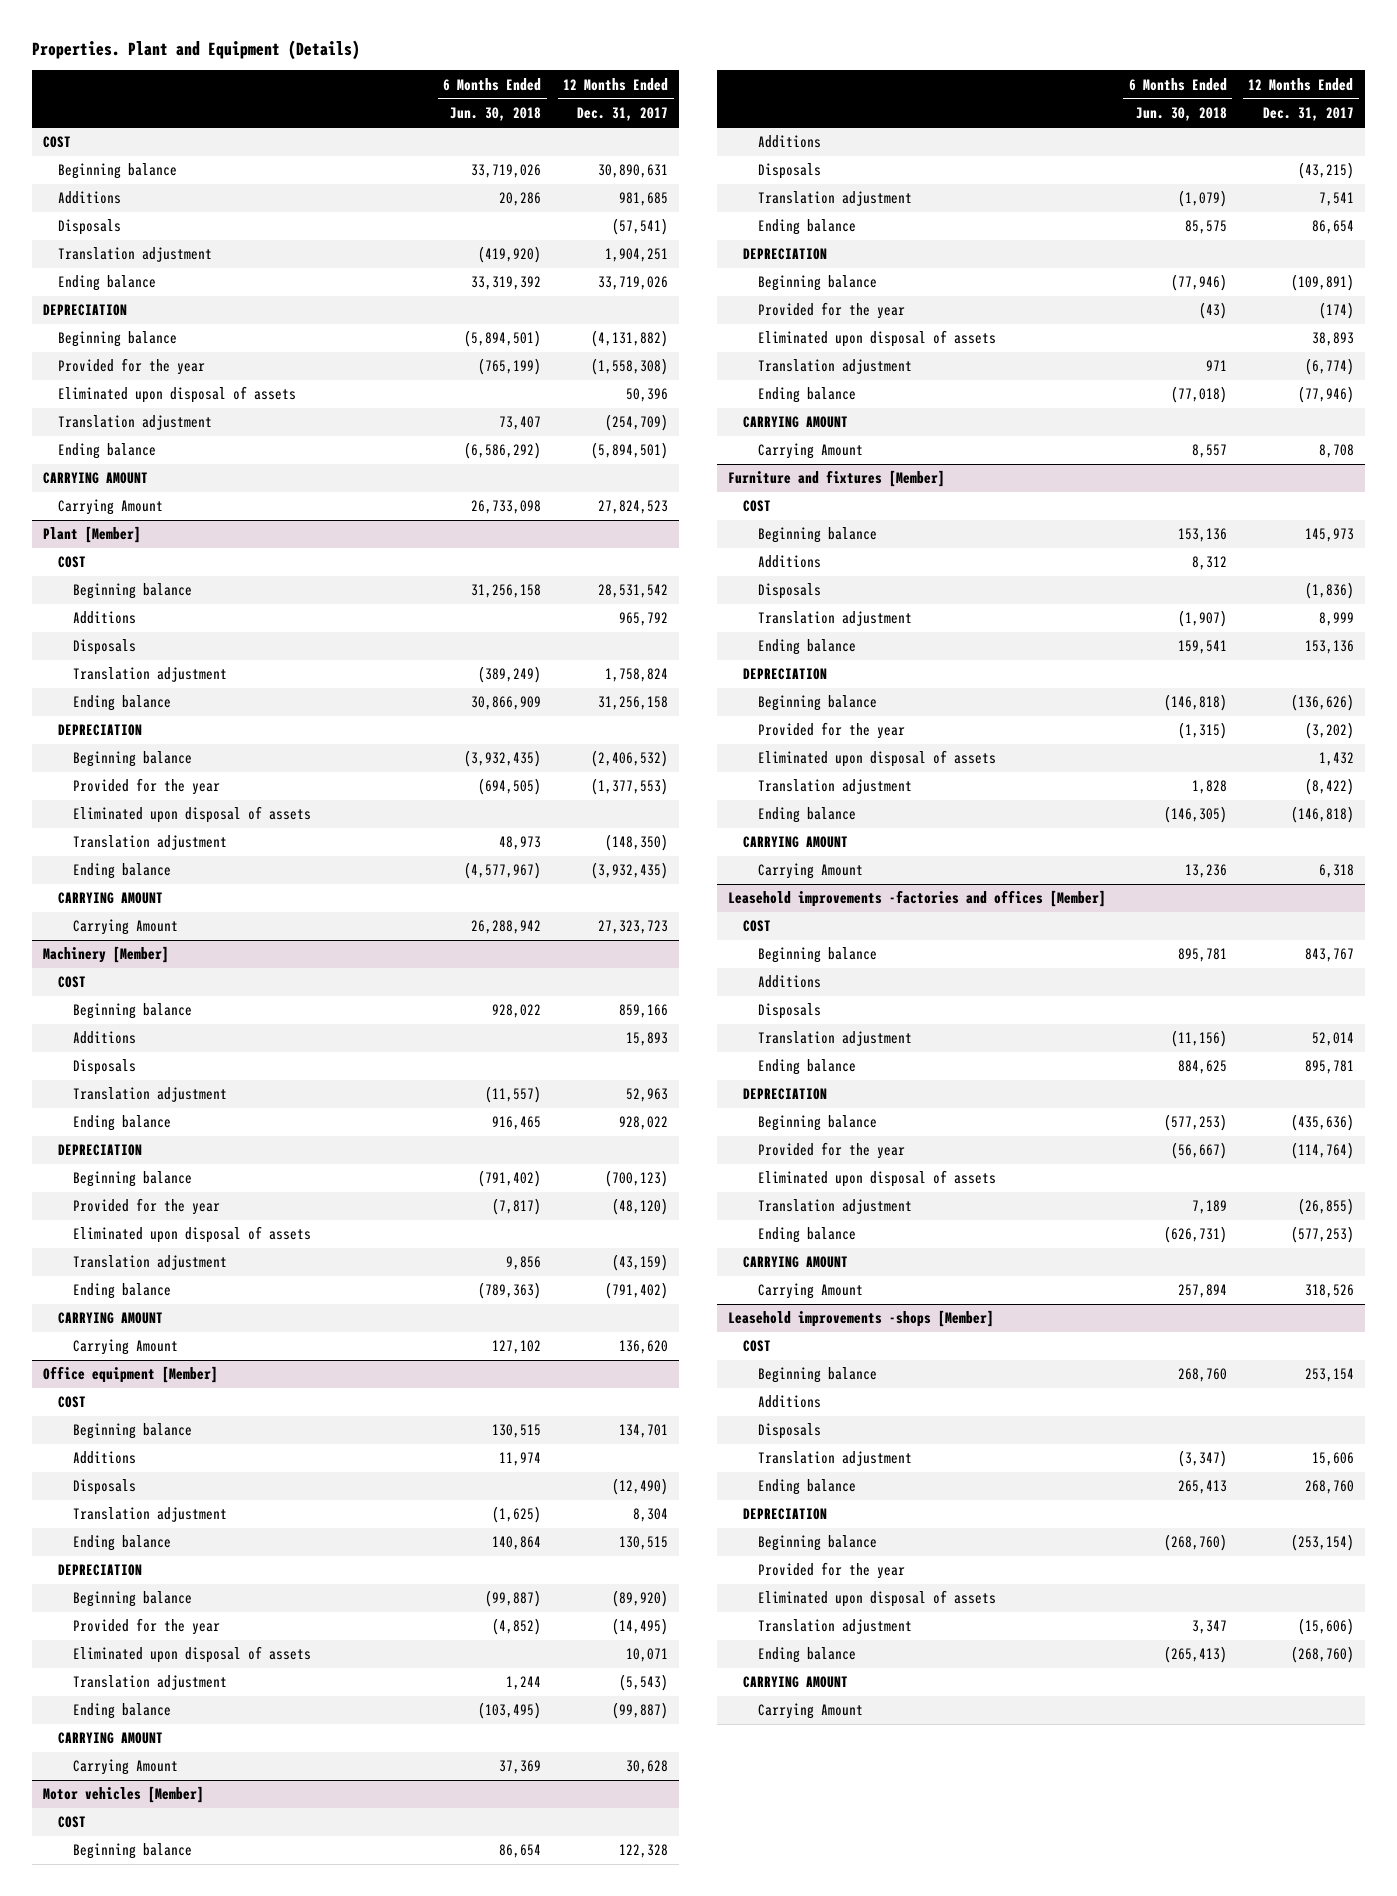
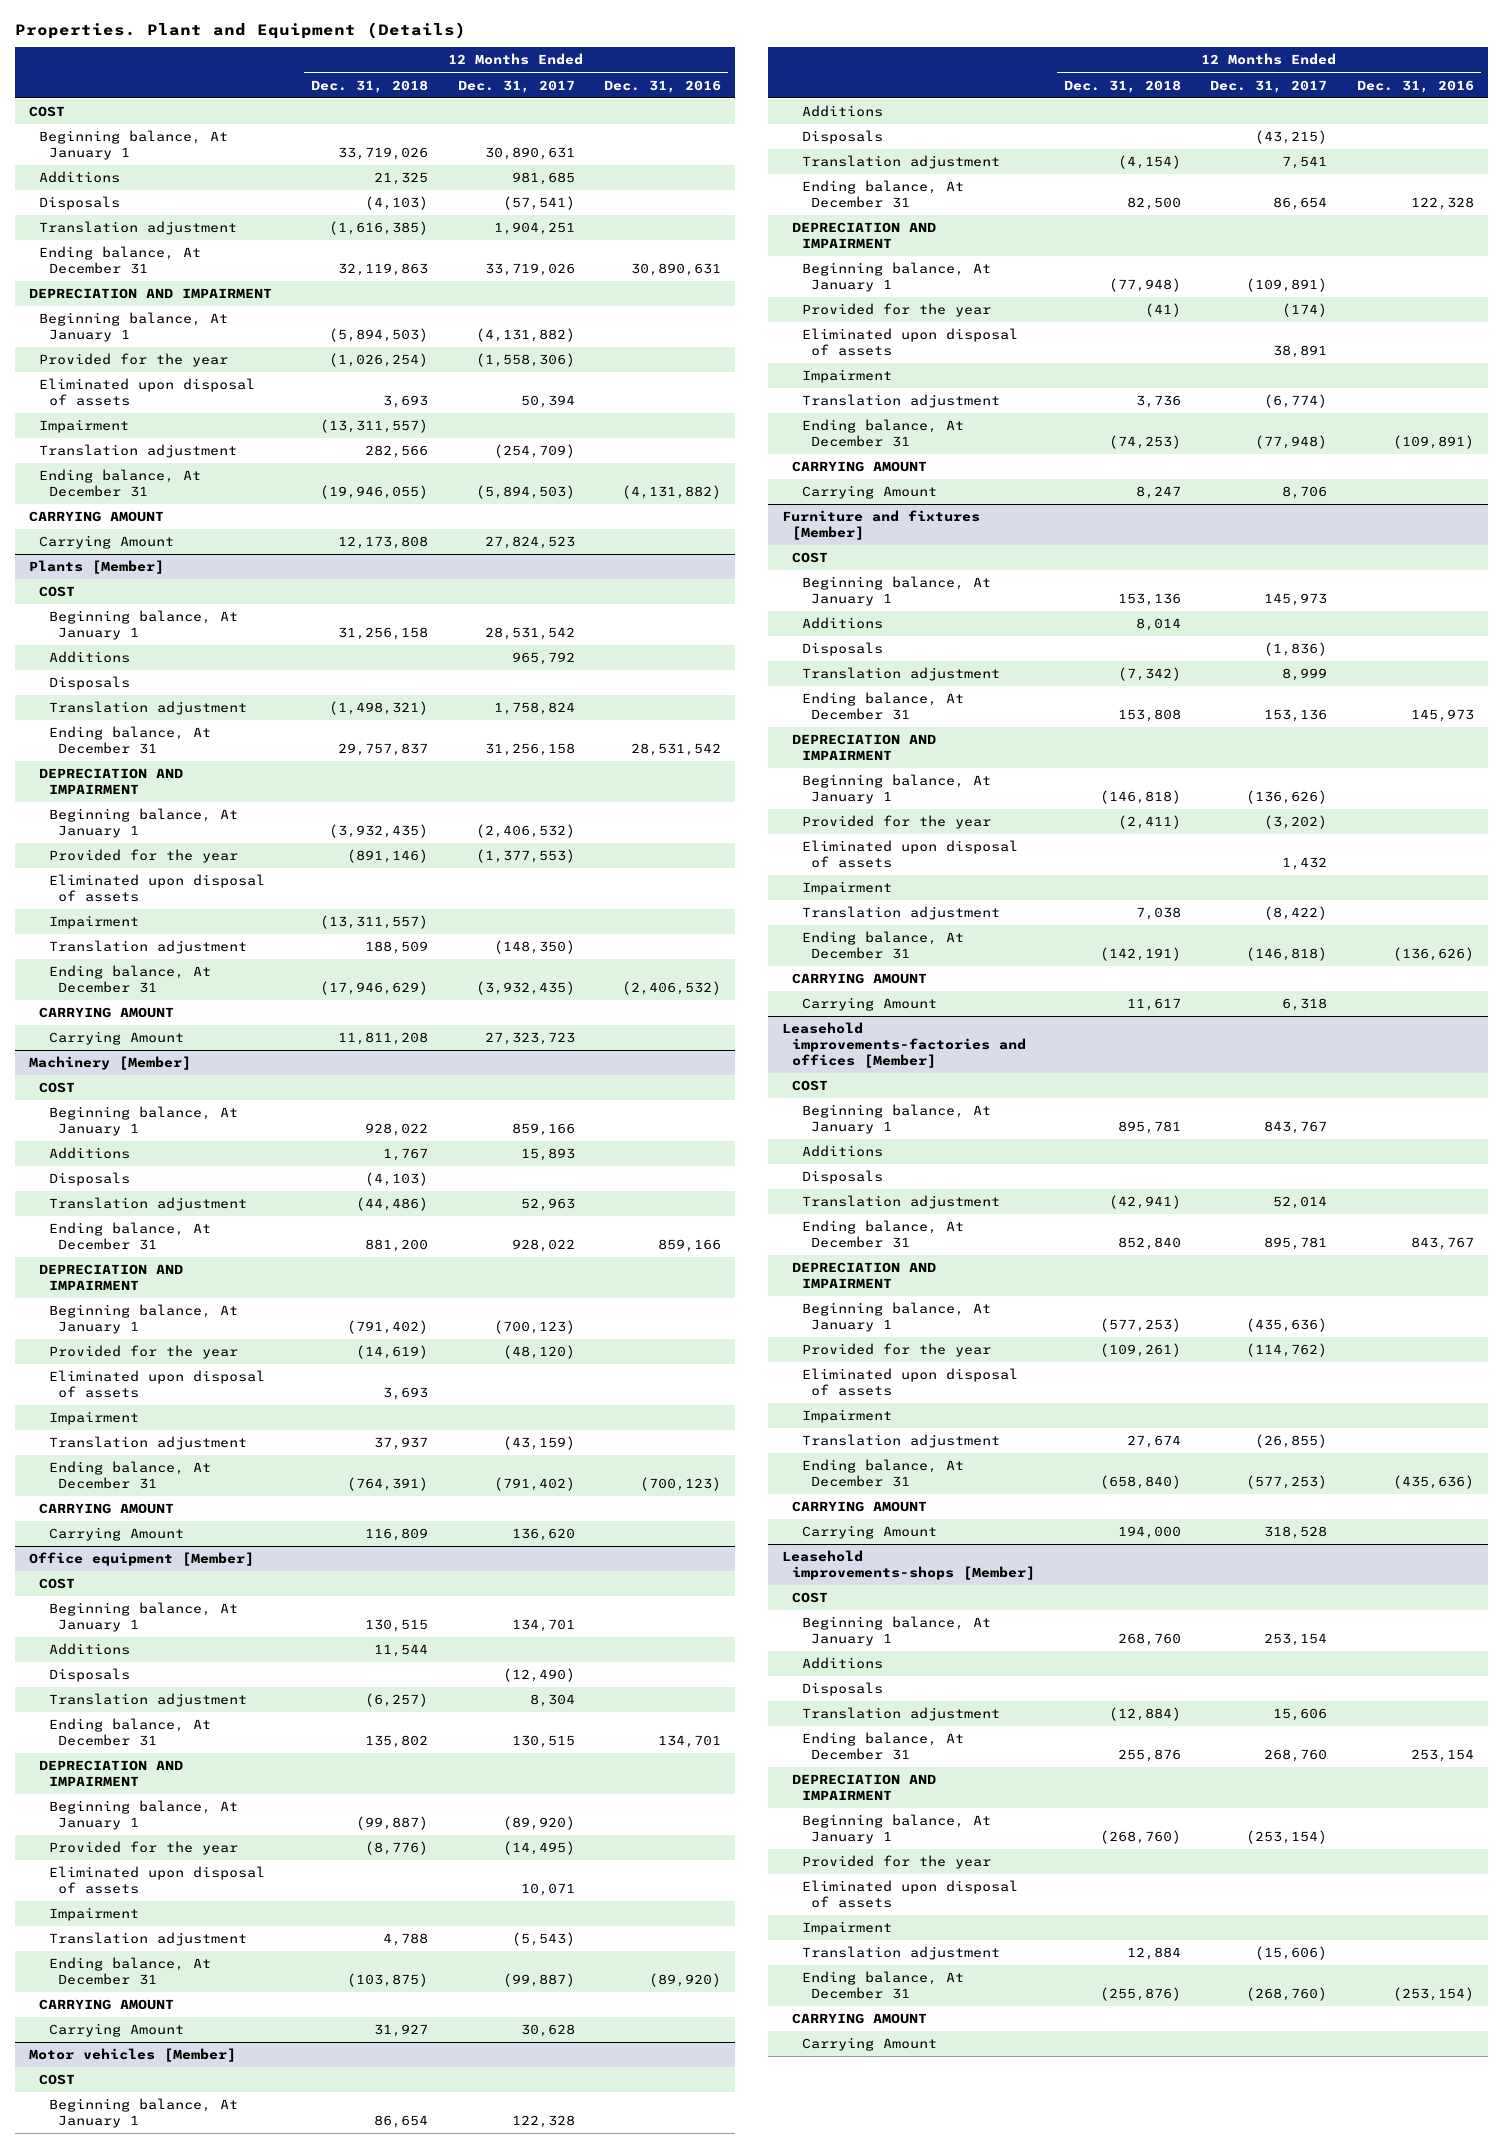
- | 6 Months Ended Jun. 30, 2018 | 12 Months Ended Dec. 31, 2017
+ | 12 Months Ended Dec. 31, 2018 | 12 Months Ended Dec. 31, 2017 | 12 Months Ended Dec. 31, 2016
- Beginning balance | 33,719,026 | 30,890,631
+ Beginning balance, At January 1 | 33,719,026 | 30,890,631 |
- Ending balance | 33,319,392 | 33,719,026
- DEPRECIATION
- Beginning balance | (5,894,501) | (4,131,882)
- Provided for the year | (765,199) | (1,558,308)
- Eliminated upon disposal of assets | | 50,396
+ Ending balance, At December 31 | 32,119,863 | 33,719,026 | 30,890,631
+ DEPRECIATION AND IMPAIRMENT
+ Beginning balance, At January 1 | (5,894,503) | (4,131,882) |
+ Provided for the year | (1,026,254) | (1,558,306) |
+ Eliminated upon disposal of assets | 3,693 | 50,394 |
+ Impairment | (13,311,557) | |
- Ending balance | (6,586,292) | (5,894,501)
+ Ending balance, At December 31 | (19,946,055) | (5,894,503) | (4,131,882)
- Plant [Member]
+ Plants [Member]
- Beginning balance | 31,256,158 | 28,531,542
+ Beginning balance, At January 1 | 31,256,158 | 28,531,542 |
- Ending balance | 30,866,909 | 31,256,158
- DEPRECIATION
- Beginning balance | (3,932,435) | (2,406,532)
+ Ending balance, At December 31 | 29,757,837 | 31,256,158 | 28,531,542
+ DEPRECIATION AND IMPAIRMENT
+ Beginning balance, At January 1 | (3,932,435) | (2,406,532) |
+ Impairment | (13,311,557) | |
- Ending balance | (4,577,967) | (3,932,435)
+ Ending balance, At December 31 | (17,946,629) | (3,932,435) | (2,406,532)
@ Machinery [Member]
- Beginning balance | 928,022 | 859,166
+ Beginning balance, At January 1 | 928,022 | 859,166 |
- Ending balance | 916,465 | 928,022
- DEPRECIATION
- Beginning balance | (791,402) | (700,123)
+ Ending balance, At December 31 | 881,200 | 928,022 | 859,166
+ DEPRECIATION AND IMPAIRMENT
+ Beginning balance, At January 1 | (791,402) | (700,123) |
+ Impairment
- Ending balance | (789,363) | (791,402)
+ Ending balance, At December 31 | (764,391) | (791,402) | (700,123)
@ Office equipment [Member]
- Beginning balance | 130,515 | 134,701
+ Beginning balance, At January 1 | 130,515 | 134,701 |
- Ending balance | 140,864 | 130,515
- DEPRECIATION
- Beginning balance | (99,887) | (89,920)
+ Ending balance, At December 31 | 135,802 | 130,515 | 134,701
+ DEPRECIATION AND IMPAIRMENT
+ Beginning balance, At January 1 | (99,887) | (89,920) |
+ Impairment
- Ending balance | (103,495) | (99,887)
+ Ending balance, At December 31 | (103,875) | (99,887) | (89,920)
@ Motor vehicles [Member]
- Beginning balance | 86,654 | 122,328
+ Beginning balance, At January 1 | 86,654 | 122,328 |
- Ending balance | 85,575 | 86,654
- DEPRECIATION
- Beginning balance | (77,946) | (109,891)
+ Ending balance, At December 31 | 82,500 | 86,654 | 122,328
+ DEPRECIATION AND IMPAIRMENT
+ Beginning balance, At January 1 | (77,948) | (109,891) |
- Eliminated upon disposal of assets | | 38,893
+ Eliminated upon disposal of assets | | 38,891 |
+ Impairment
- Ending balance | (77,018) | (77,946)
+ Ending balance, At December 31 | (74,253) | (77,948) | (109,891)
- Carrying Amount | 8,557 | 8,708
+ Carrying Amount | 8,247 | 8,706 |
@ Furniture and fixtures [Member]
- Beginning balance | 153,136 | 145,973
+ Beginning balance, At January 1 | 153,136 | 145,973 |
- Ending balance | 159,541 | 153,136
- DEPRECIATION
- Beginning balance | (146,818) | (136,626)
+ Ending balance, At December 31 | 153,808 | 153,136 | 145,973
+ DEPRECIATION AND IMPAIRMENT
+ Beginning balance, At January 1 | (146,818) | (136,626) |
+ Impairment
- Ending balance | (146,305) | (146,818)
+ Ending balance, At December 31 | (142,191) | (146,818) | (136,626)
- Leasehold improvements -factories and offices [Member]
+ Leasehold improvements-factories and offices [Member]
- Beginning balance | 895,781 | 843,767
+ Beginning balance, At January 1 | 895,781 | 843,767 |
- Ending balance | 884,625 | 895,781
- DEPRECIATION
- Beginning balance | (577,253) | (435,636)
- Provided for the year | (56,667) | (114,764)
+ Ending balance, At December 31 | 852,840 | 895,781 | 843,767
+ DEPRECIATION AND IMPAIRMENT
+ Beginning balance, At January 1 | (577,253) | (435,636) |
+ Provided for the year | (109,261) | (114,762) |
+ Impairment
- Ending balance | (626,731) | (577,253)
+ Ending balance, At December 31 | (658,840) | (577,253) | (435,636)
- Carrying Amount | 257,894 | 318,526
- Leasehold improvements -shops [Member]
+ Carrying Amount | 194,000 | 318,528 |
+ Leasehold improvements-shops [Member]
- Beginning balance | 268,760 | 253,154
+ Beginning balance, At January 1 | 268,760 | 253,154 |
- Ending balance | 265,413 | 268,760
- DEPRECIATION
- Beginning balance | (268,760) | (253,154)
+ Ending balance, At December 31 | 255,876 | 268,760 | 253,154
+ DEPRECIATION AND IMPAIRMENT
+ Beginning balance, At January 1 | (268,760) | (253,154) |
+ Impairment
- Ending balance | (265,413) | (268,760)
+ Ending balance, At December 31 | (255,876) | (268,760) | (253,154)

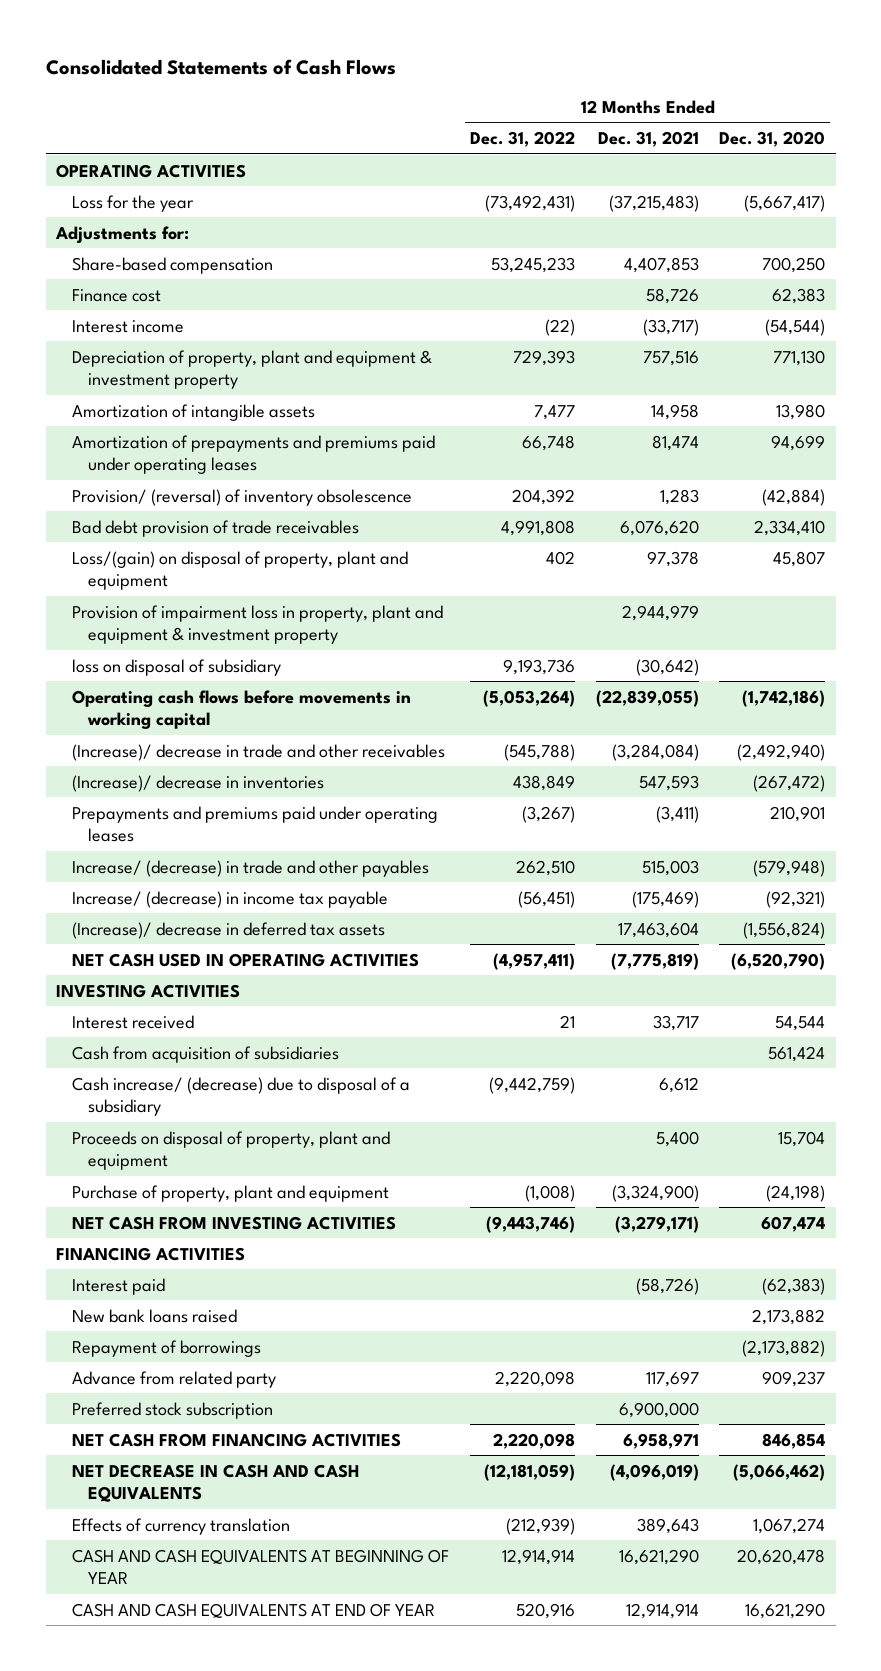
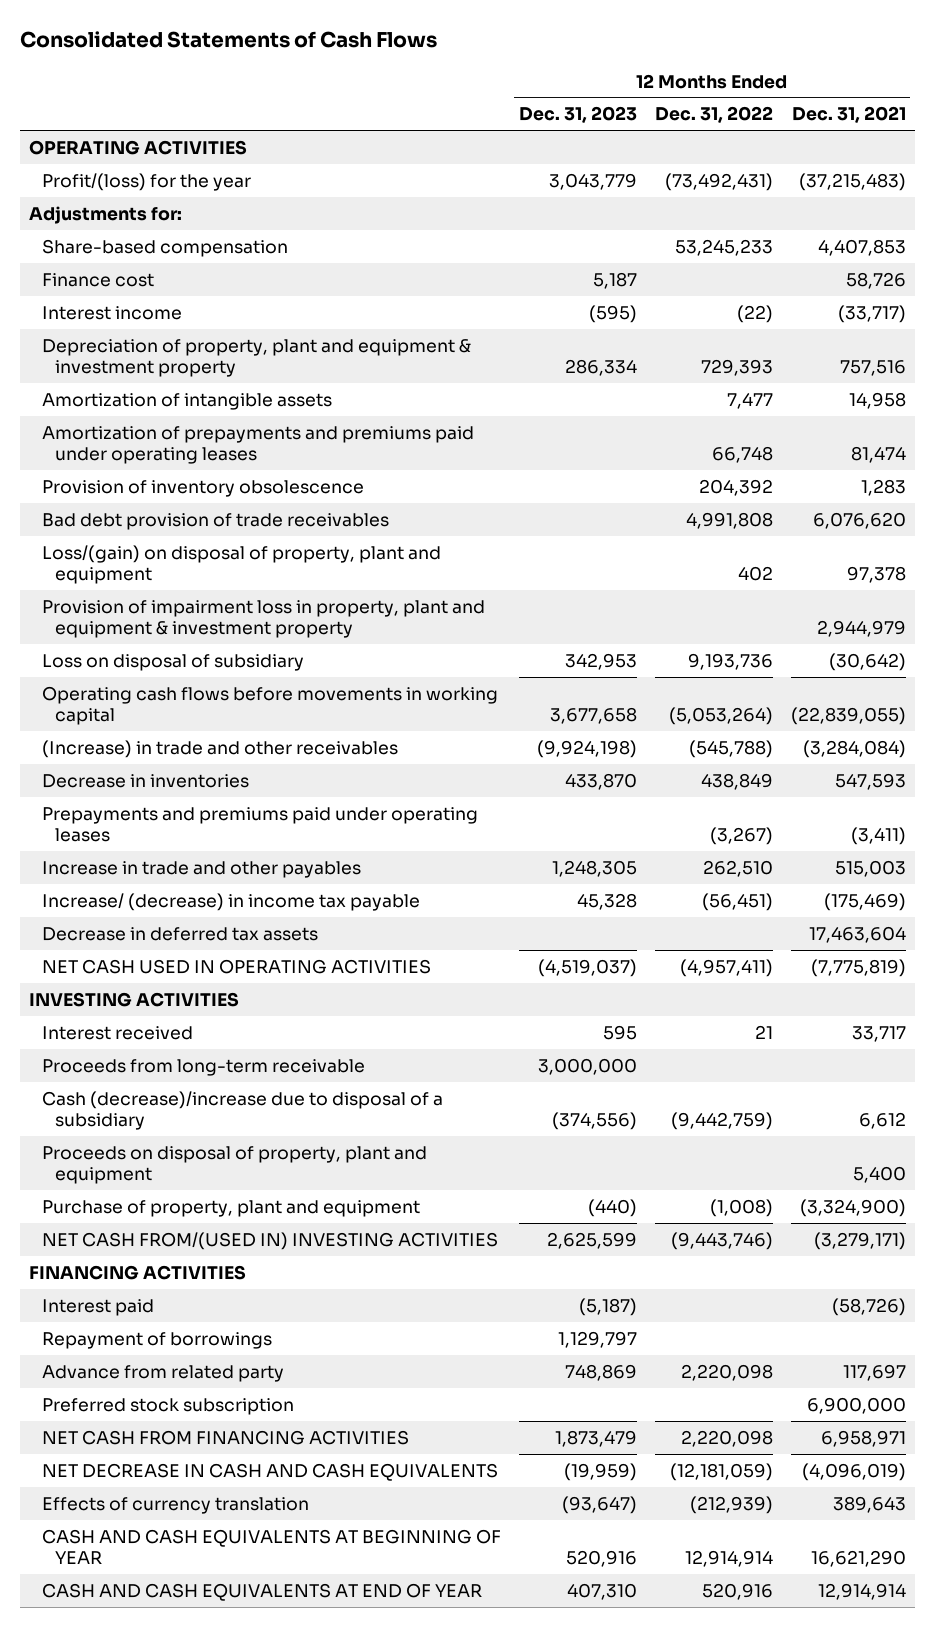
- | 12 Months Ended Dec. 31, 2022 | 12 Months Ended Dec. 31, 2021 | 12 Months Ended Dec. 31, 2020
+ | 12 Months Ended Dec. 31, 2023 | 12 Months Ended Dec. 31, 2022 | 12 Months Ended Dec. 31, 2021
- Loss for the year | (73,492,431) | (37,215,483) | (5,667,417)
+ Profit/(loss) for the year | 3,043,779 | (73,492,431) | (37,215,483)
- Provision/ (reversal) of inventory obsolescence | 204,392 | 1,283 | (42,884)
+ Provision of inventory obsolescence | | 204,392 | 1,283
- loss on disposal of subsidiary | 9,193,736 | (30,642) |
+ Loss on disposal of subsidiary | 342,953 | 9,193,736 | (30,642)
- (Increase)/ decrease in trade and other receivables | (545,788) | (3,284,084) | (2,492,940)
- (Increase)/ decrease in inventories | 438,849 | 547,593 | (267,472)
+ (Increase) in trade and other receivables | (9,924,198) | (545,788) | (3,284,084)
+ Decrease in inventories | 433,870 | 438,849 | 547,593
- Increase/ (decrease) in trade and other payables | 262,510 | 515,003 | (579,948)
+ Increase in trade and other payables | 1,248,305 | 262,510 | 515,003
- (Increase)/ decrease in deferred tax assets | | 17,463,604 | (1,556,824)
+ Decrease in deferred tax assets | | | 17,463,604
- Cash from acquisition of subsidiaries | | | 561,424
- Cash increase/ (decrease) due to disposal of a subsidiary | (9,442,759) | 6,612 |
+ Proceeds from long-term receivable | 3,000,000 | |
+ Cash (decrease)/increase due to disposal of a subsidiary | (374,556) | (9,442,759) | 6,612
- NET CASH FROM INVESTING ACTIVITIES | (9,443,746) | (3,279,171) | 607,474
+ NET CASH FROM/(USED IN) INVESTING ACTIVITIES | 2,625,599 | (9,443,746) | (3,279,171)
- New bank loans raised | | | 2,173,882

